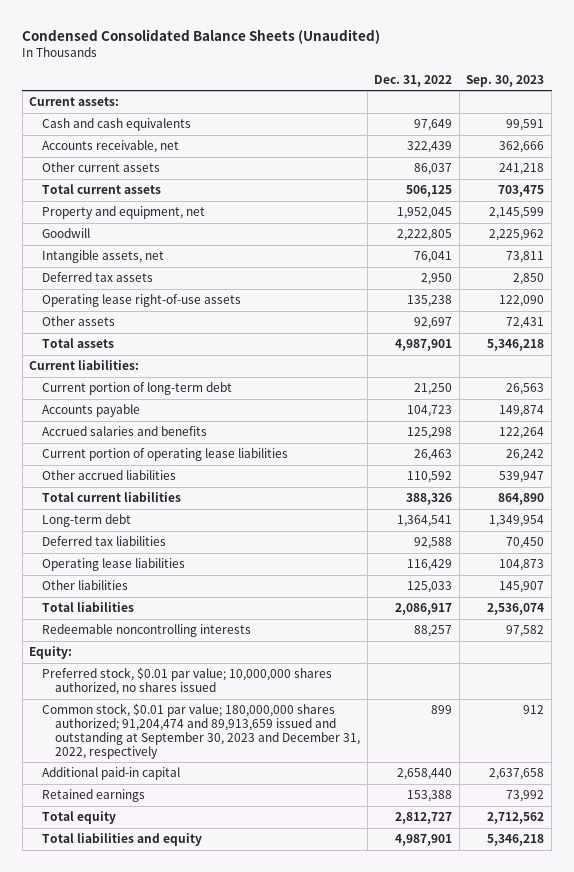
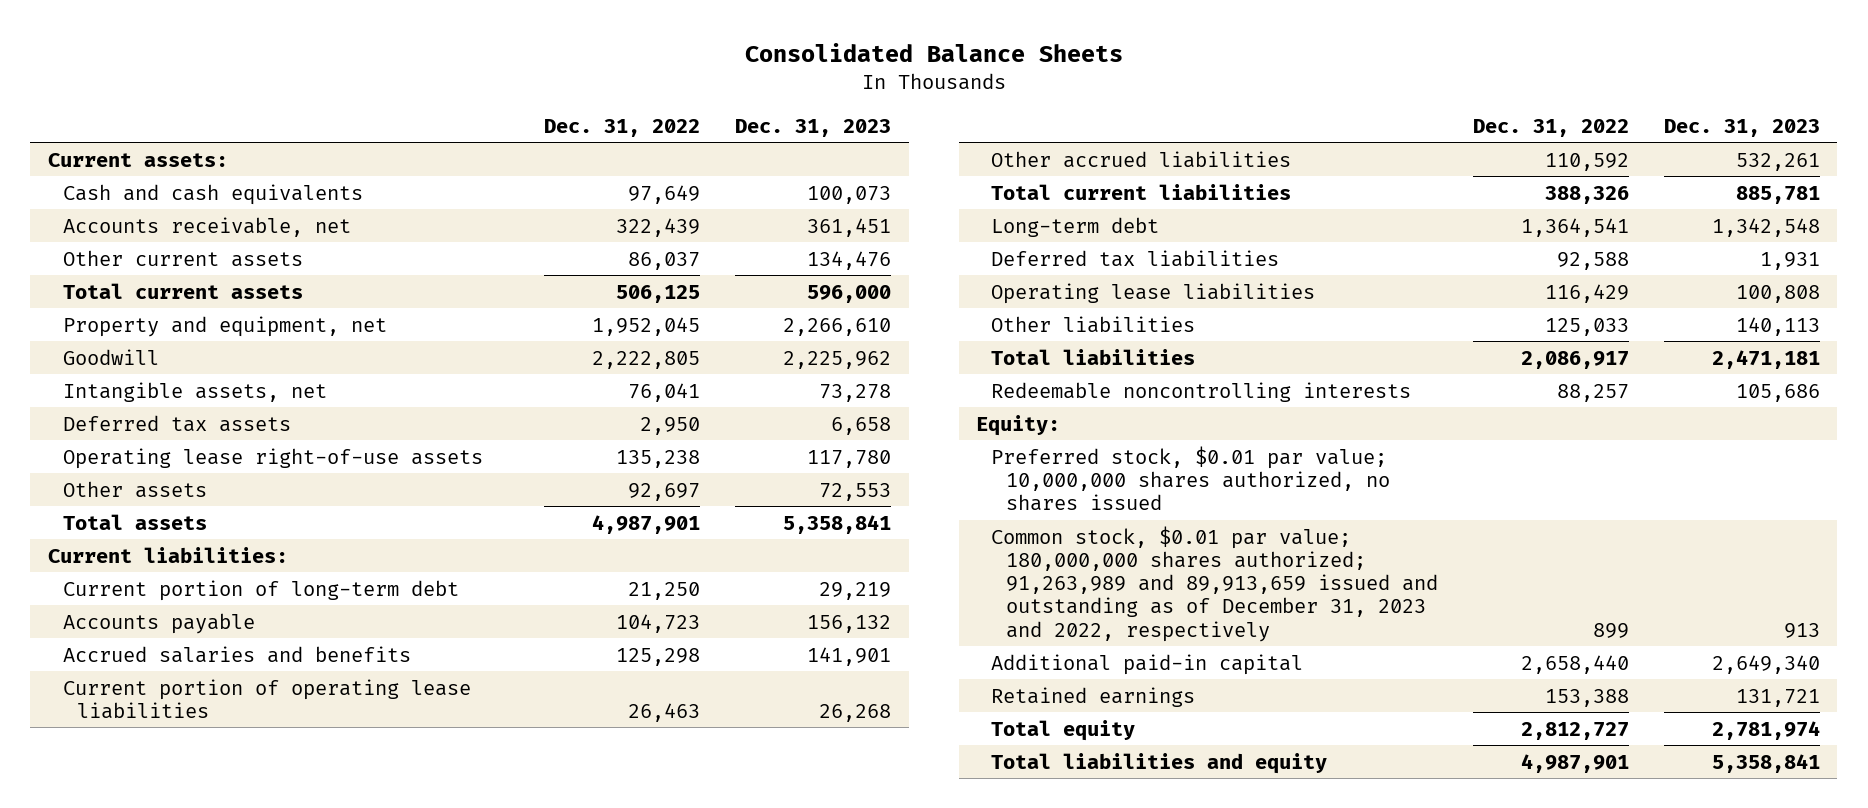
- Condensed Consolidated Balance Sheets (Unaudited)
+ Consolidated Balance Sheets
- | Dec. 31, 2022 | Sep. 30, 2023
+ | Dec. 31, 2022 | Dec. 31, 2023
- Common stock, $0.01 par value; 180,000,000 shares authorized; 91,204,474 and 89,913,659 issued and outstanding at September 30, 2023 and December 31, 2022, respectively | 899 | 912
+ Common stock, $0.01 par value; 180,000,000 shares authorized; 91,263,989 and 89,913,659 issued and outstanding as of December 31, 2023 and 2022, respectively | 899 | 913

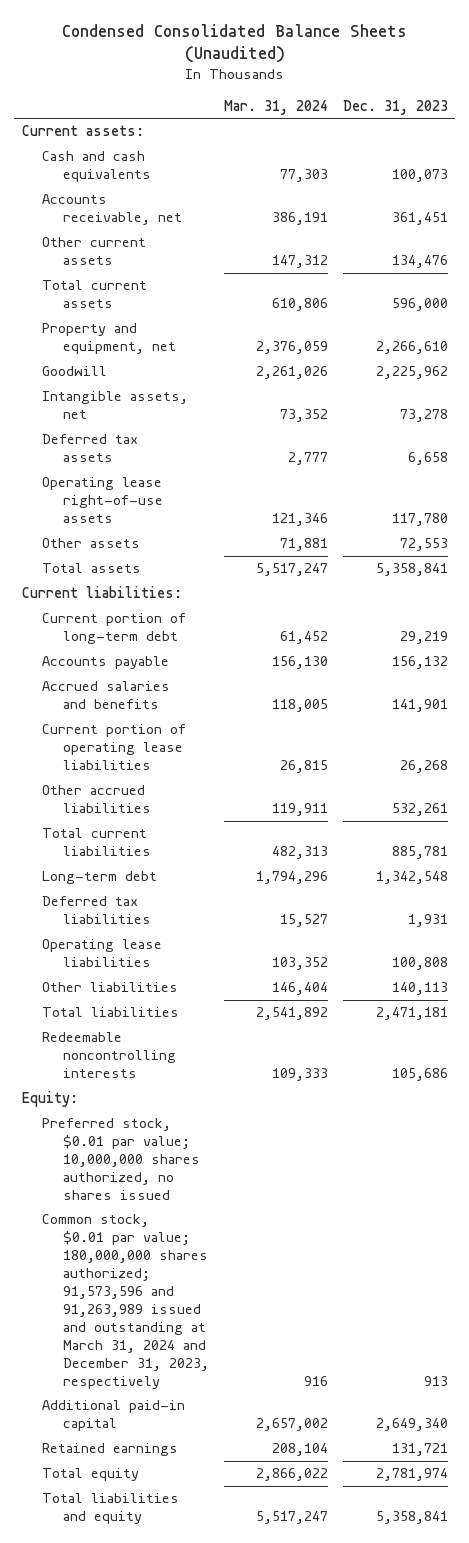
- Consolidated Balance Sheets
+ Condensed Consolidated Balance Sheets (Unaudited)
- | Dec. 31, 2022 | Dec. 31, 2023
+ | Mar. 31, 2024 | Dec. 31, 2023
- Common stock, $0.01 par value; 180,000,000 shares authorized; 91,263,989 and 89,913,659 issued and outstanding as of December 31, 2023 and 2022, respectively | 899 | 913
+ Common stock, $0.01 par value; 180,000,000 shares authorized; 91,573,596 and 91,263,989 issued and outstanding at March 31, 2024 and December 31, 2023, respectively | 916 | 913

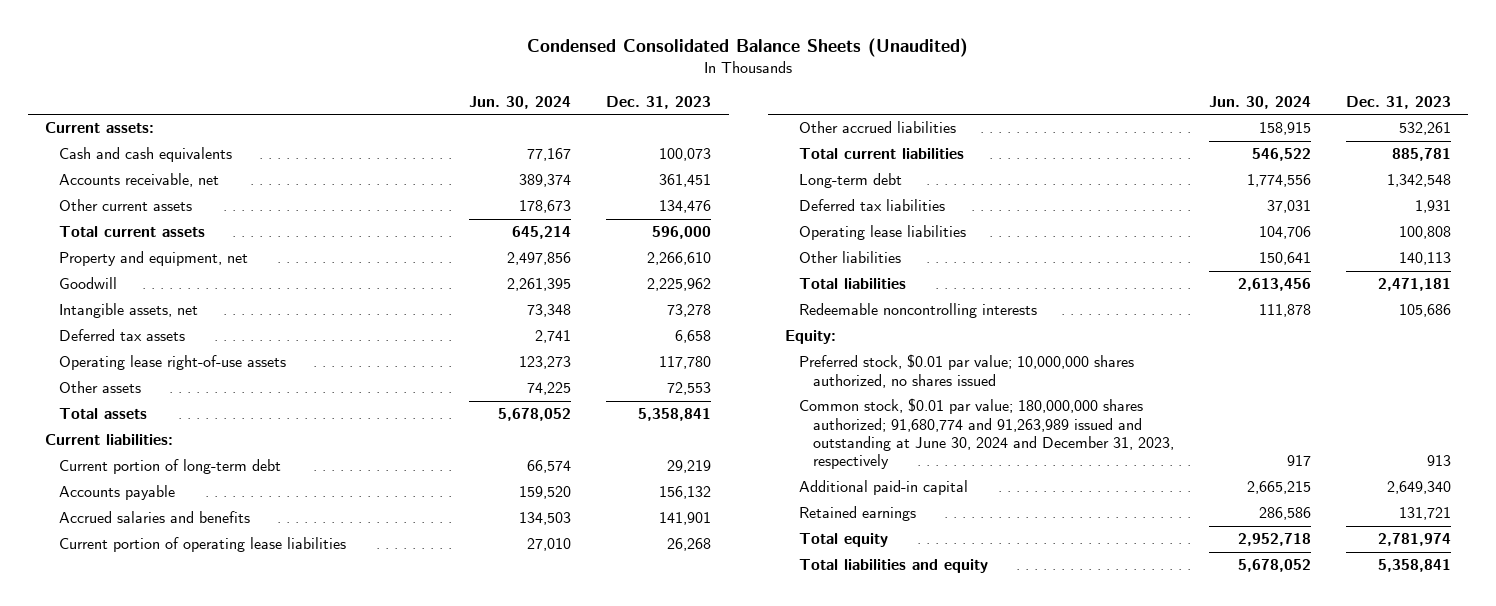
- | Mar. 31, 2024 | Dec. 31, 2023
+ | Jun. 30, 2024 | Dec. 31, 2023
- Common stock, $0.01 par value; 180,000,000 shares authorized; 91,573,596 and 91,263,989 issued and outstanding at March 31, 2024 and December 31, 2023, respectively | 916 | 913
+ Common stock, $0.01 par value; 180,000,000 shares authorized; 91,680,774 and 91,263,989 issued and outstanding at June 30, 2024 and December 31, 2023, respectively | 917 | 913

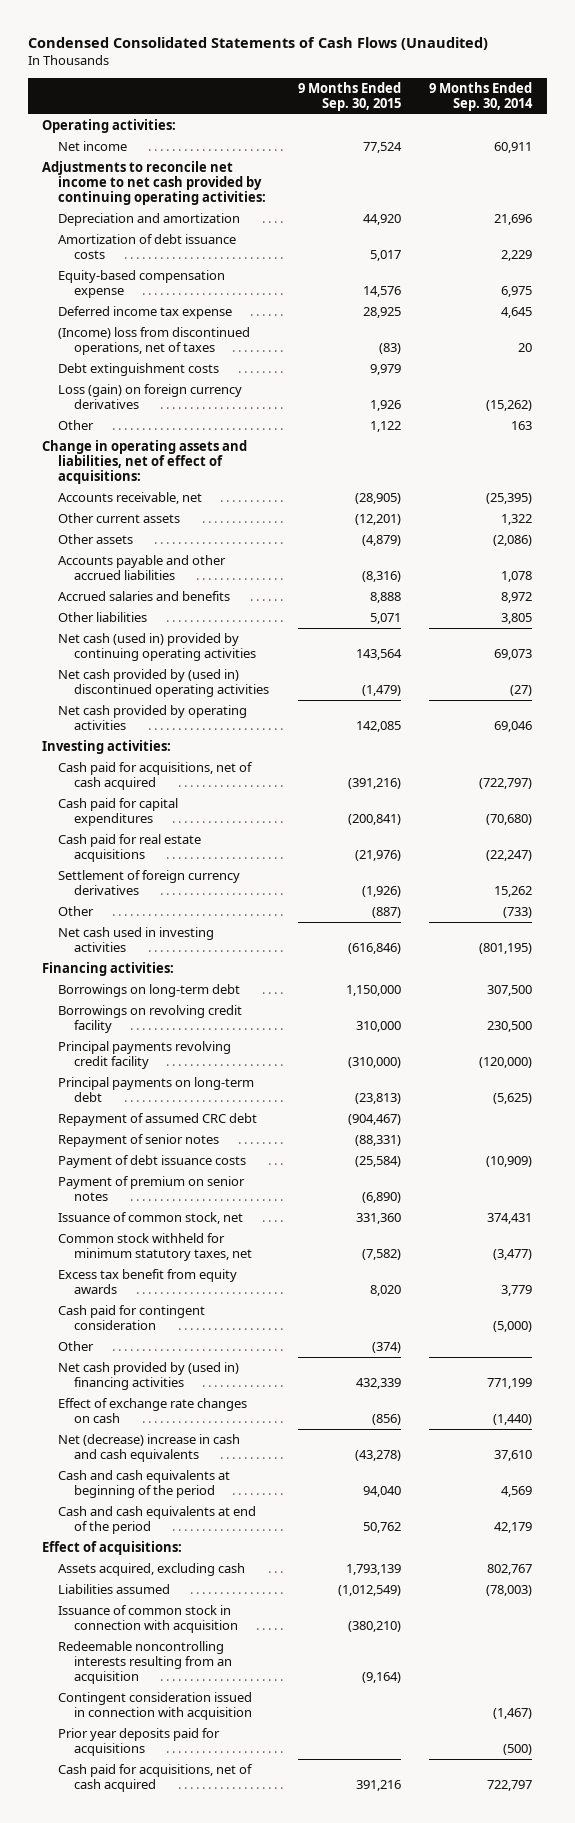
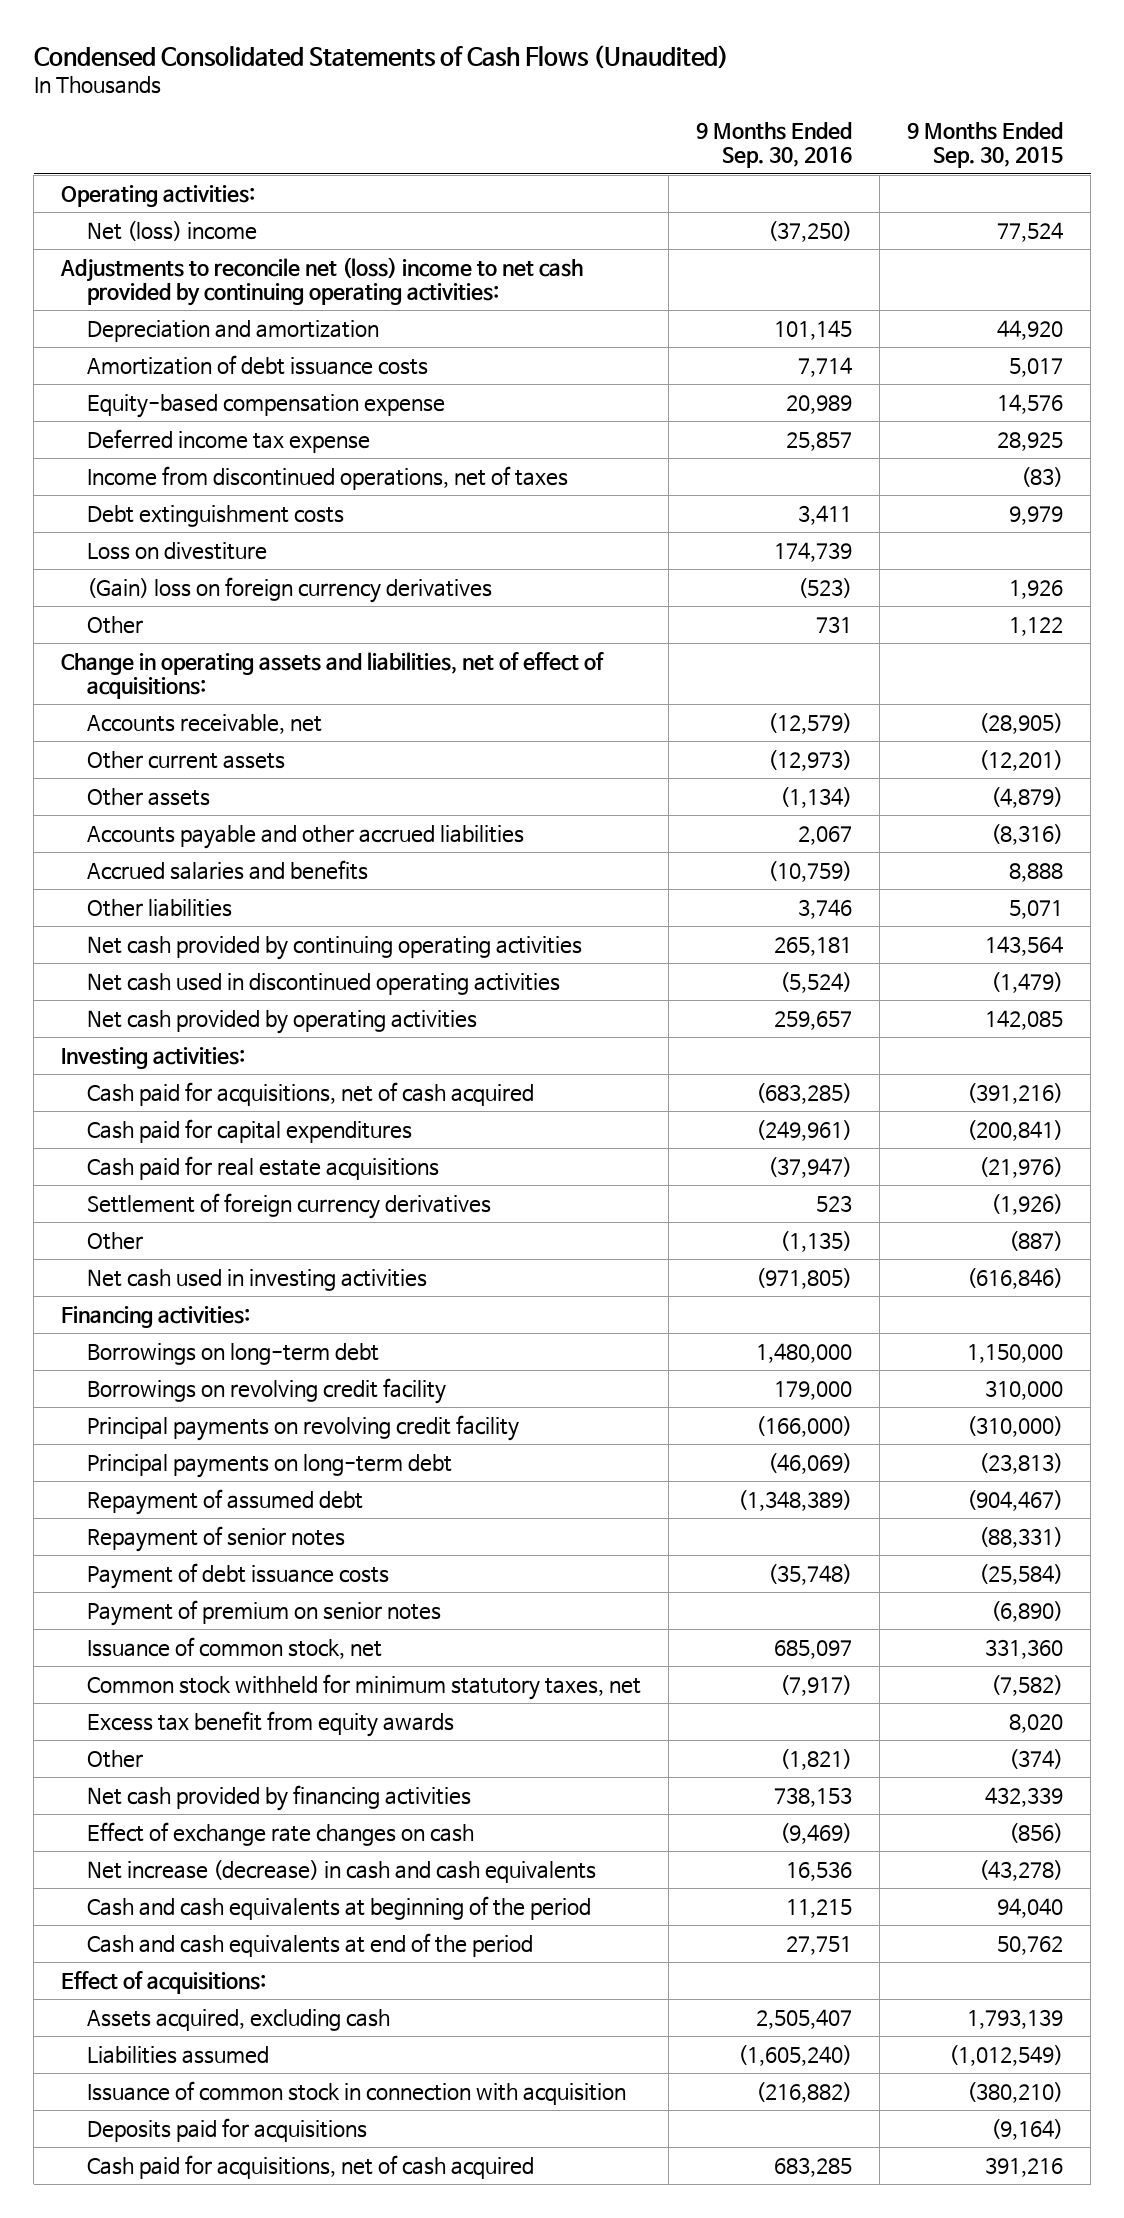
- | 9 Months Ended Sep. 30, 2015 | 9 Months Ended Sep. 30, 2014
+ | 9 Months Ended Sep. 30, 2016 | 9 Months Ended Sep. 30, 2015
- Net income | 77,524 | 60,911
- Adjustments to reconcile net income to net cash provided by continuing operating activities:
+ Net (loss) income | (37,250) | 77,524
+ Adjustments to reconcile net (loss) income to net cash provided by continuing operating activities:
- (Income) loss from discontinued operations, net of taxes | (83) | 20
+ Income from discontinued operations, net of taxes | | (83)
- Loss (gain) on foreign currency derivatives | 1,926 | (15,262)
+ Loss on divestiture | 174,739 |
+ (Gain) loss on foreign currency derivatives | (523) | 1,926
- Net cash (used in) provided by continuing operating activities | 143,564 | 69,073
- Net cash provided by (used in) discontinued operating activities | (1,479) | (27)
+ Net cash provided by continuing operating activities | 265,181 | 143,564
+ Net cash used in discontinued operating activities | (5,524) | (1,479)
- Principal payments revolving credit facility | (310,000) | (120,000)
+ Principal payments on revolving credit facility | (166,000) | (310,000)
- Repayment of assumed CRC debt | (904,467) |
+ Repayment of assumed debt | (1,348,389) | (904,467)
- Cash paid for contingent consideration | | (5,000)
- Net cash provided by (used in) financing activities | 432,339 | 771,199
+ Net cash provided by financing activities | 738,153 | 432,339
- Net (decrease) increase in cash and cash equivalents | (43,278) | 37,610
+ Net increase (decrease) in cash and cash equivalents | 16,536 | (43,278)
- Redeemable noncontrolling interests resulting from an acquisition | (9,164) |
- Contingent consideration issued in connection with acquisition | | (1,467)
- Prior year deposits paid for acquisitions | | (500)
+ Deposits paid for acquisitions | | (9,164)

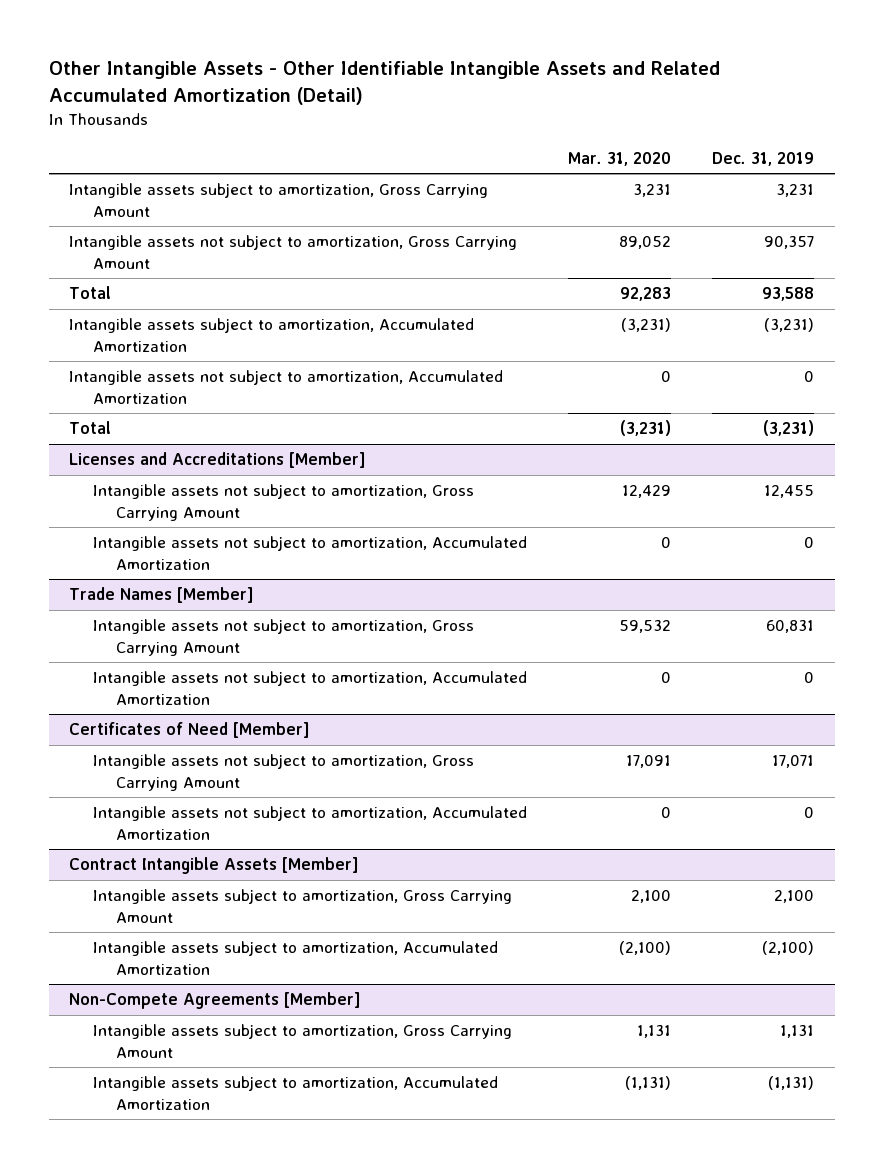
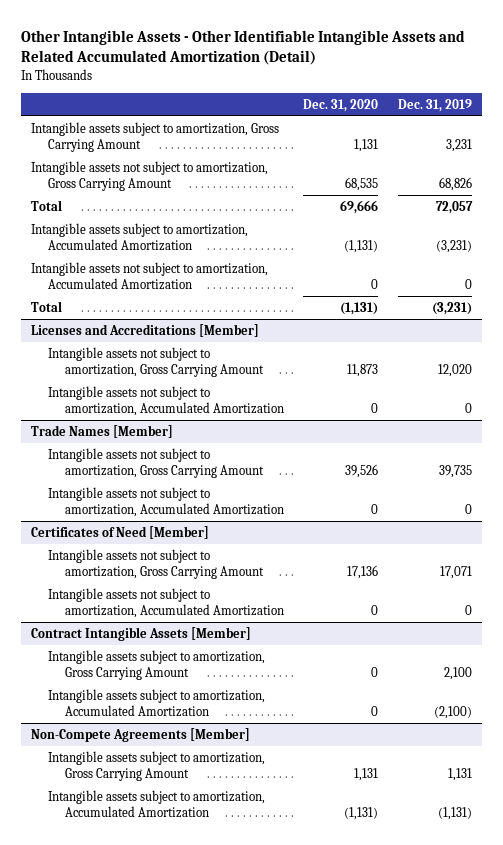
- | Mar. 31, 2020 | Dec. 31, 2019
+ | Dec. 31, 2020 | Dec. 31, 2019
- Intangible assets not subject to amortization, Gross Carrying Amount | 89,052 | 90,357
- Total | 92,283 | 93,588
+ Intangible assets not subject to amortization, Gross Carrying Amount | 68,535 | 68,826
+ Total | 69,666 | 72,057
@ Licenses and Accreditations [Member]
- Intangible assets not subject to amortization, Gross Carrying Amount | 12,429 | 12,455
+ Intangible assets not subject to amortization, Gross Carrying Amount | 11,873 | 12,020
@ Trade Names [Member]
- Intangible assets not subject to amortization, Gross Carrying Amount | 59,532 | 60,831
+ Intangible assets not subject to amortization, Gross Carrying Amount | 39,526 | 39,735

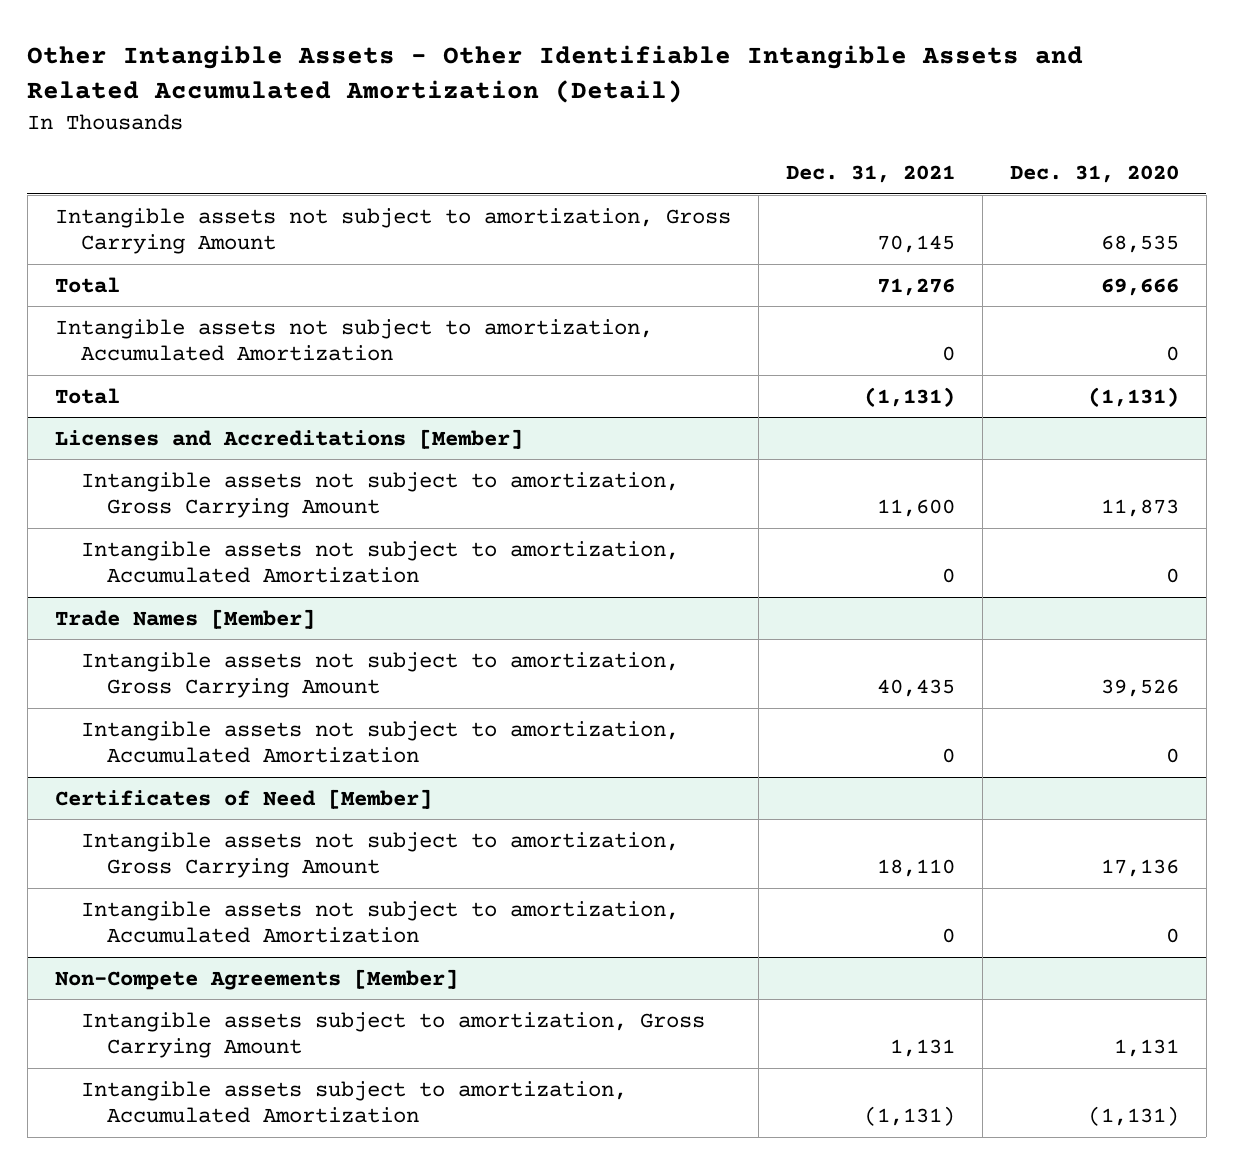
- | Dec. 31, 2020 | Dec. 31, 2019
+ | Dec. 31, 2021 | Dec. 31, 2020
- Intangible assets subject to amortization, Gross Carrying Amount | 1,131 | 3,231
- Intangible assets subject to amortization, Accumulated Amortization | (1,131) | (3,231)
- Contract Intangible Assets [Member]
- Intangible assets subject to amortization, Gross Carrying Amount | 0 | 2,100
- Intangible assets subject to amortization, Accumulated Amortization | 0 | (2,100)

